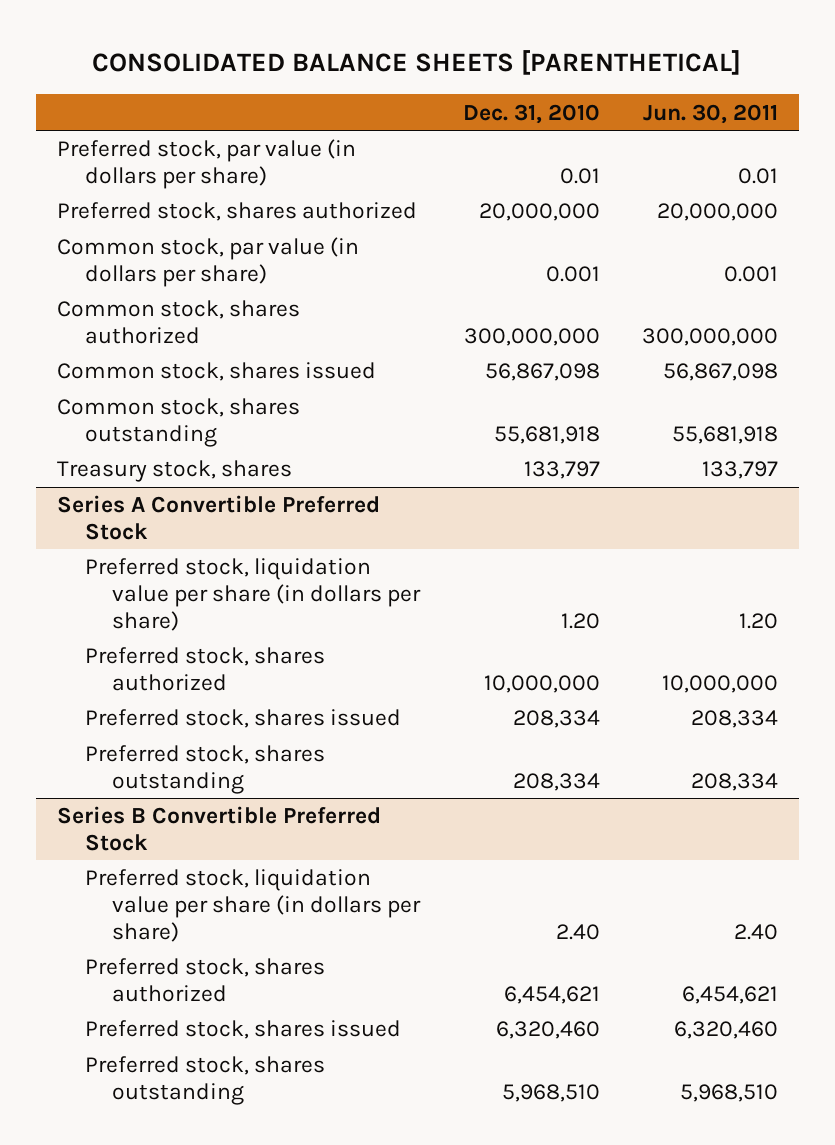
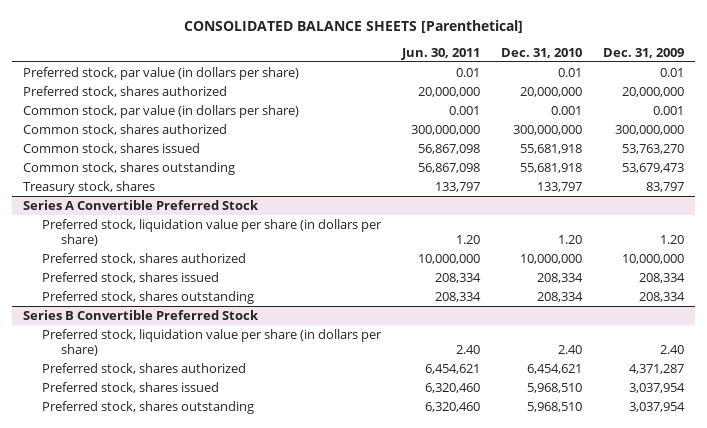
- CONSOLIDATED BALANCE SHEETS [PARENTHETICAL]
+ CONSOLIDATED BALANCE SHEETS [Parenthetical]
- | Dec. 31, 2010 | Jun. 30, 2011
+ | Jun. 30, 2011 | Dec. 31, 2010 | Dec. 31, 2009
- Common stock, shares issued | 56,867,098 | 56,867,098
- Common stock, shares outstanding | 55,681,918 | 55,681,918
+ Common stock, shares issued | 56,867,098 | 55,681,918 | 53,763,270
+ Common stock, shares outstanding | 56,867,098 | 55,681,918 | 53,679,473
@ Series B Convertible Preferred Stock
- Preferred stock, shares issued | 6,320,460 | 6,320,460
- Preferred stock, shares outstanding | 5,968,510 | 5,968,510
+ Preferred stock, shares issued | 6,320,460 | 5,968,510 | 3,037,954
+ Preferred stock, shares outstanding | 6,320,460 | 5,968,510 | 3,037,954

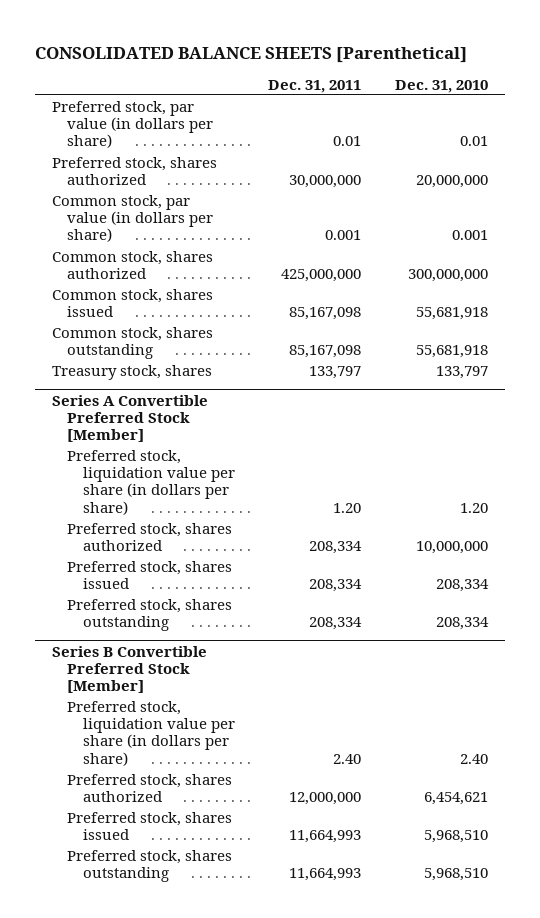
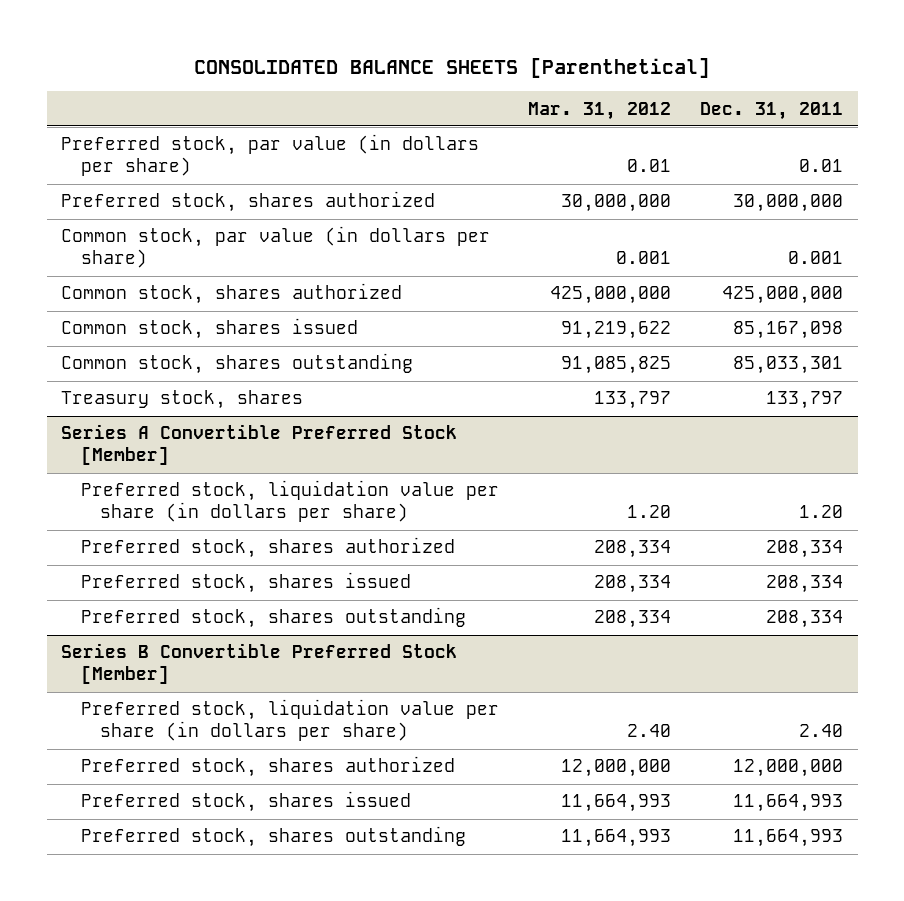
- | Dec. 31, 2011 | Dec. 31, 2010
+ | Mar. 31, 2012 | Dec. 31, 2011
- Common stock, shares outstanding | 85,167,098 | 55,681,918
+ Common stock, shares outstanding | 91,085,825 | 85,033,301

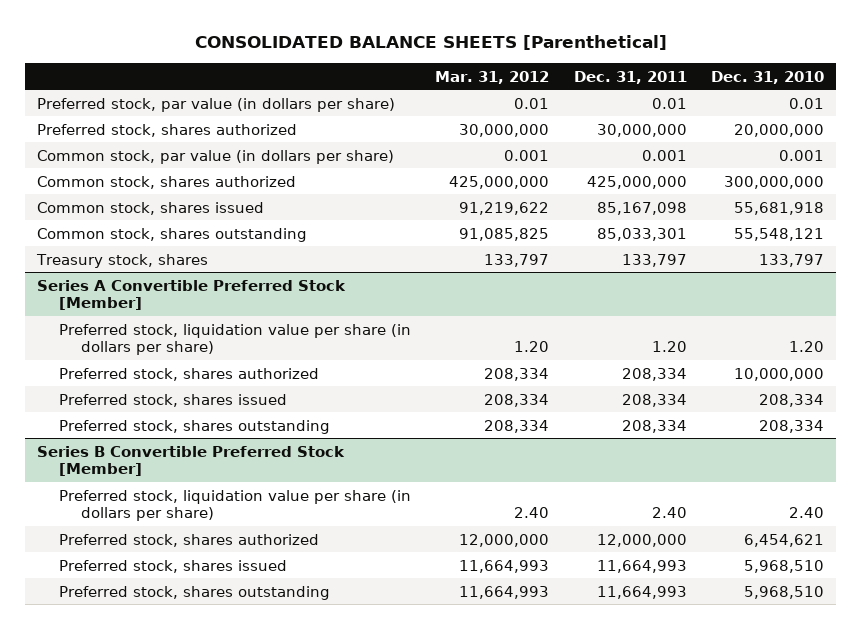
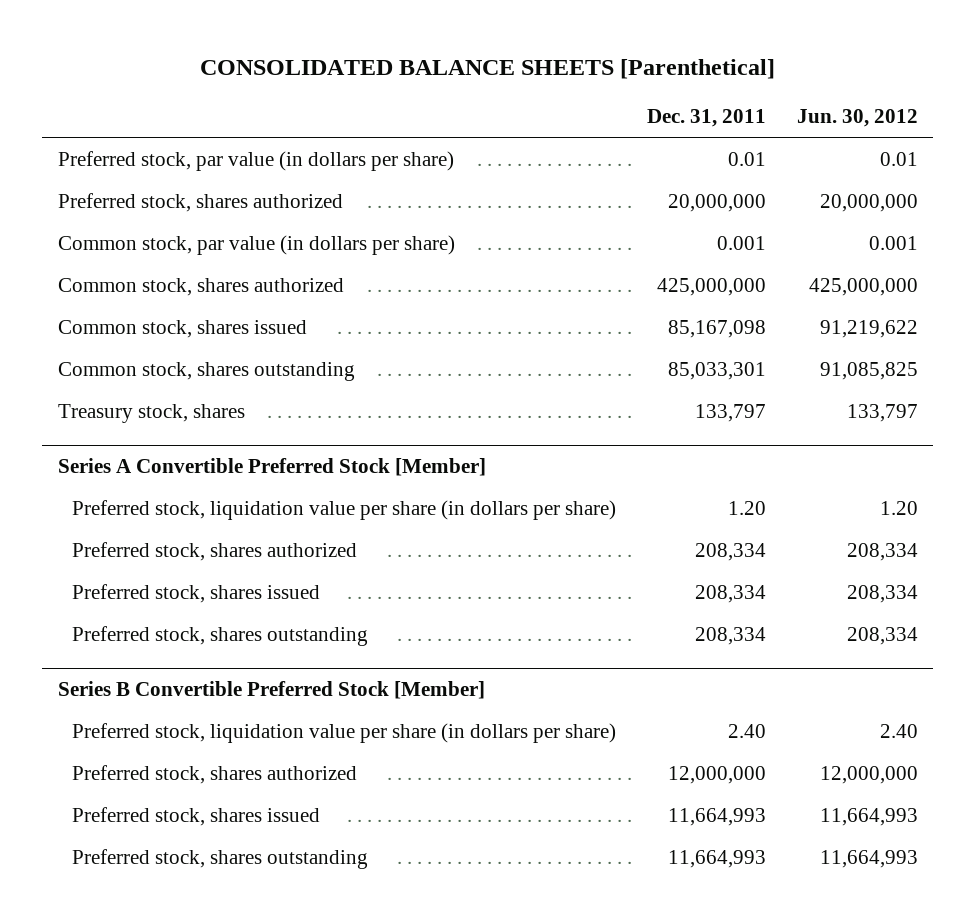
- | Mar. 31, 2012 | Dec. 31, 2011 | Dec. 31, 2010
+ | Dec. 31, 2011 | Jun. 30, 2012
- Preferred stock, shares authorized | 30,000,000 | 30,000,000 | 20,000,000
+ Preferred stock, shares authorized | 20,000,000 | 20,000,000

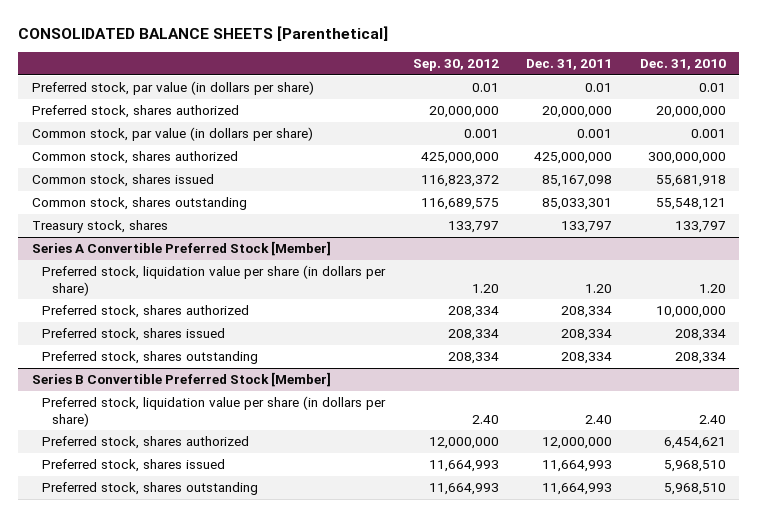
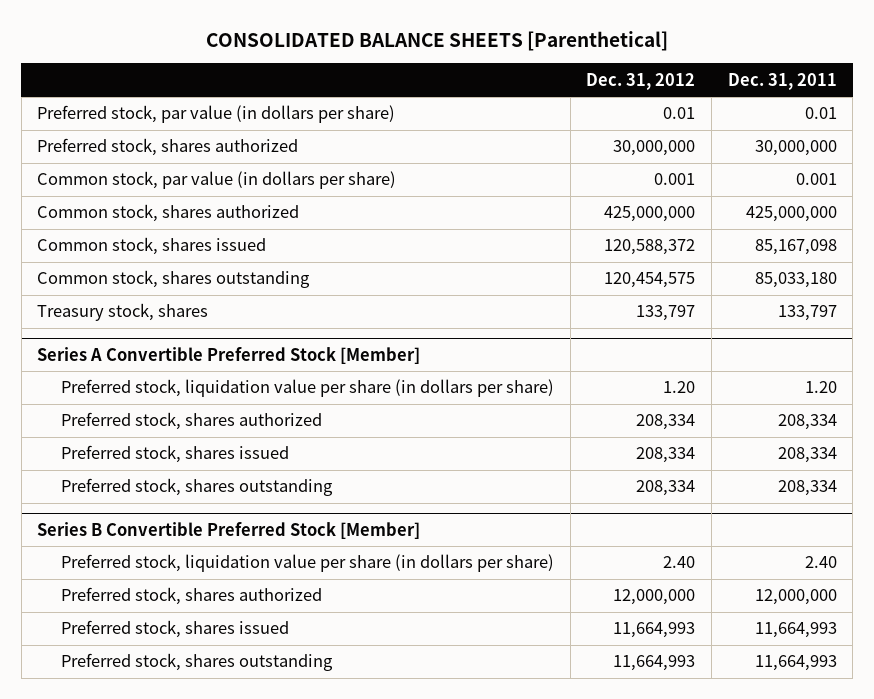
- | Sep. 30, 2012 | Dec. 31, 2011 | Dec. 31, 2010
+ | Dec. 31, 2012 | Dec. 31, 2011
- Preferred stock, shares authorized | 20,000,000 | 20,000,000 | 20,000,000
+ Preferred stock, shares authorized | 30,000,000 | 30,000,000
- Common stock, shares outstanding | 116,689,575 | 85,033,301 | 55,548,121
+ Common stock, shares outstanding | 120,454,575 | 85,033,180

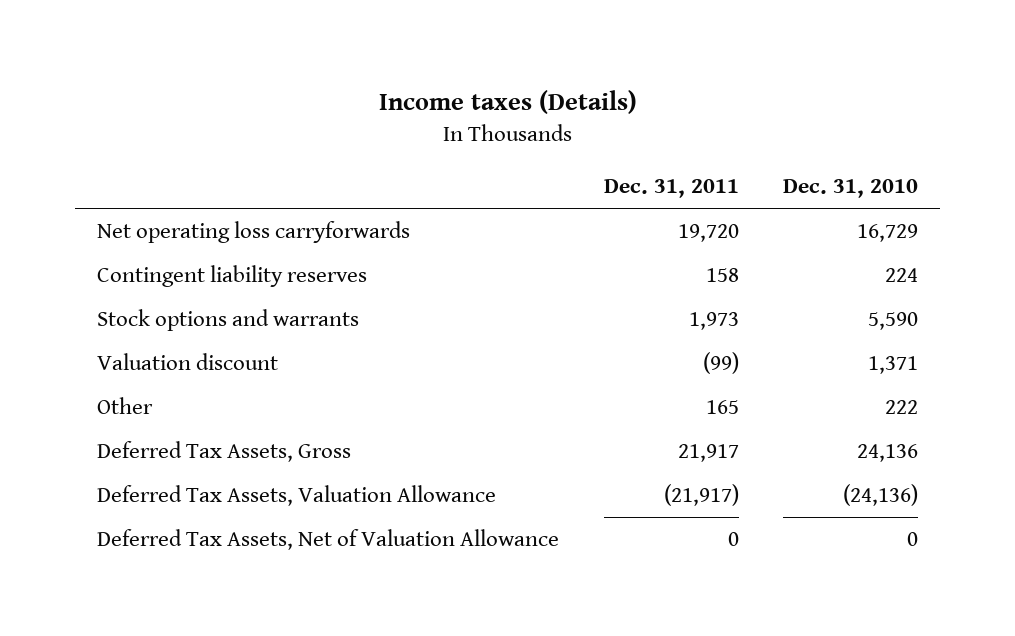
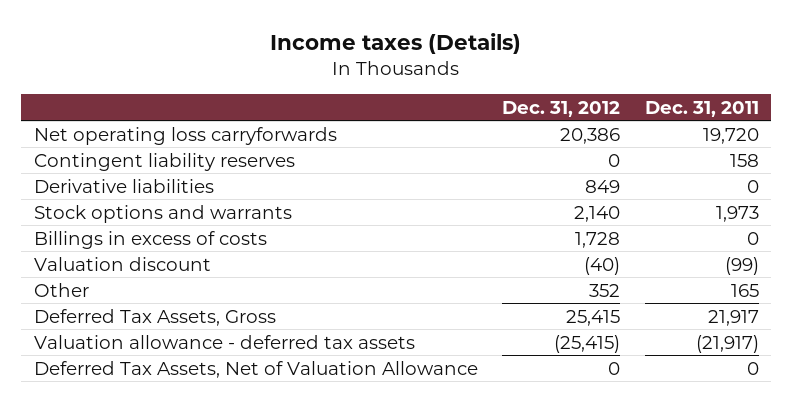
- | Dec. 31, 2011 | Dec. 31, 2010
+ | Dec. 31, 2012 | Dec. 31, 2011
+ Derivative liabilities | 849 | 0
+ Billings in excess of costs | 1,728 | 0
- Deferred Tax Assets, Valuation Allowance | (21,917) | (24,136)
+ Valuation allowance - deferred tax assets | (25,415) | (21,917)

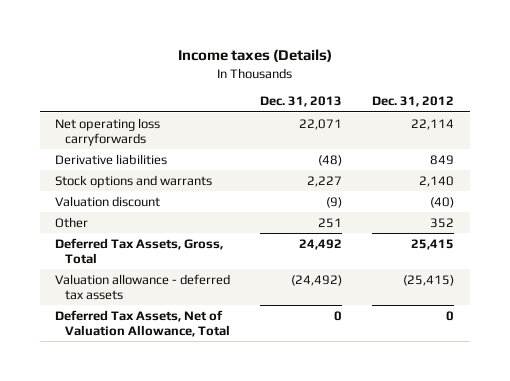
- | Dec. 31, 2012 | Dec. 31, 2011
+ | Dec. 31, 2013 | Dec. 31, 2012
- Net operating loss carryforwards | 20,386 | 19,720
- Contingent liability reserves | 0 | 158
+ Net operating loss carryforwards | 22,071 | 22,114
- Billings in excess of costs | 1,728 | 0
- Deferred Tax Assets, Gross | 25,415 | 21,917
+ Deferred Tax Assets, Gross, Total | 24,492 | 25,415
- Deferred Tax Assets, Net of Valuation Allowance | 0 | 0
+ Deferred Tax Assets, Net of Valuation Allowance, Total | 0 | 0

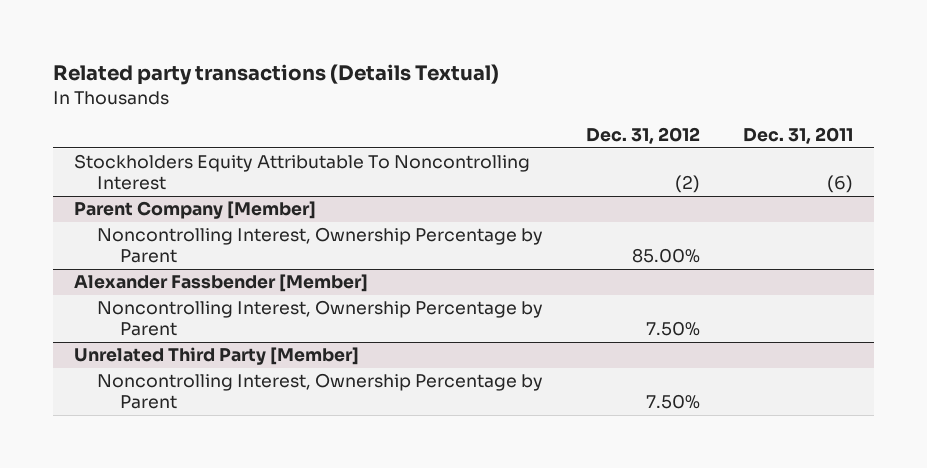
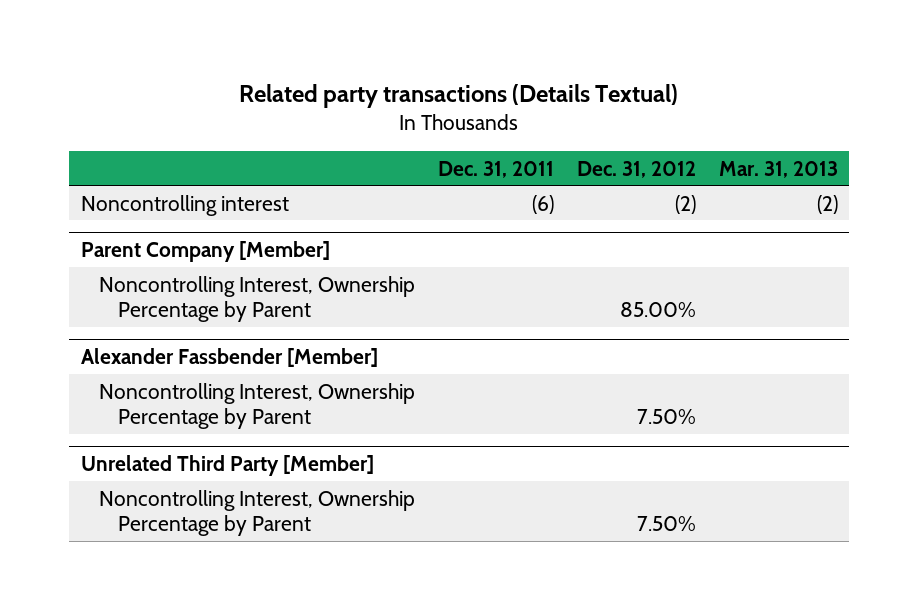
- | Dec. 31, 2012 | Dec. 31, 2011
+ | Dec. 31, 2011 | Dec. 31, 2012 | Mar. 31, 2013
- Stockholders Equity Attributable To Noncontrolling Interest | (2) | (6)
+ Noncontrolling interest | (6) | (2) | (2)

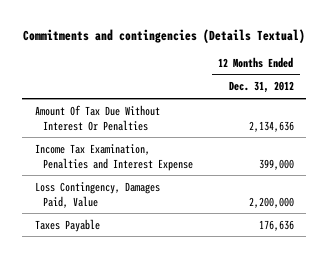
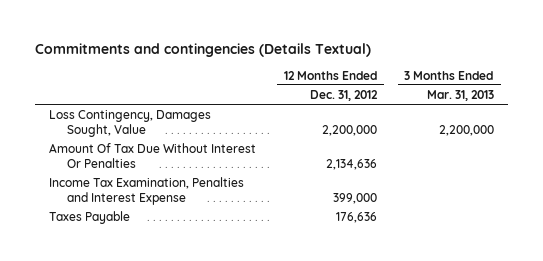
- | 12 Months Ended Dec. 31, 2012
+ | 12 Months Ended Dec. 31, 2012 | 3 Months Ended Mar. 31, 2013
+ Loss Contingency, Damages Sought, Value | 2,200,000 | 2,200,000
- Loss Contingency, Damages Paid, Value | 2,200,000

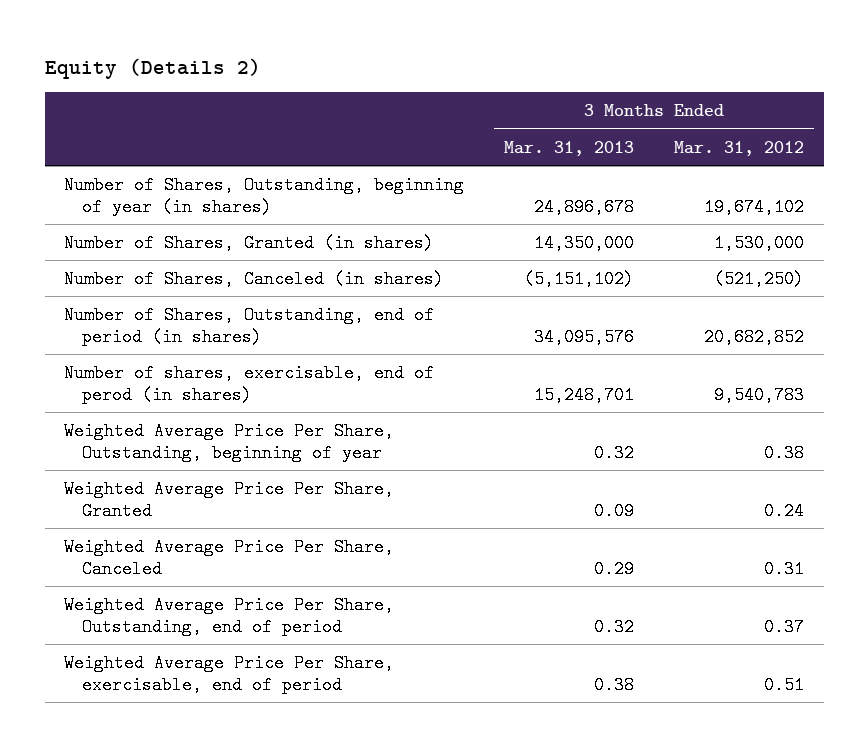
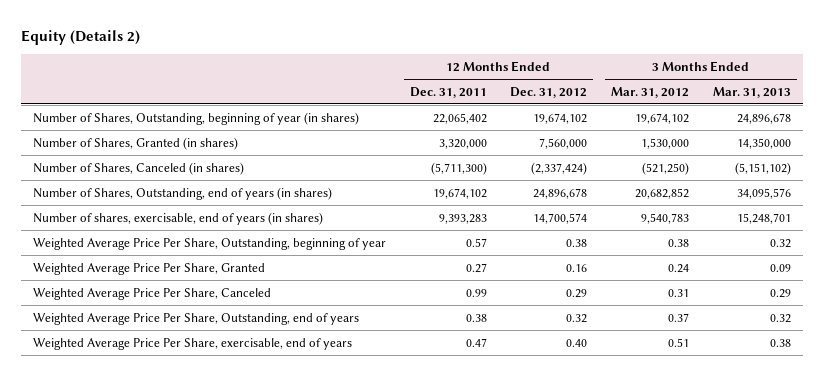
- | 3 Months Ended Mar. 31, 2013 | 3 Months Ended Mar. 31, 2012
+ | 12 Months Ended Dec. 31, 2011 | 12 Months Ended Dec. 31, 2012 | 3 Months Ended Mar. 31, 2012 | 3 Months Ended Mar. 31, 2013
- Number of Shares, Outstanding, end of period (in shares) | 34,095,576 | 20,682,852
- Number of shares, exercisable, end of perod (in shares) | 15,248,701 | 9,540,783
+ Number of Shares, Outstanding, end of years (in shares) | 19,674,102 | 24,896,678 | 20,682,852 | 34,095,576
+ Number of shares, exercisable, end of years (in shares) | 9,393,283 | 14,700,574 | 9,540,783 | 15,248,701
- Weighted Average Price Per Share, Outstanding, end of period | 0.32 | 0.37
- Weighted Average Price Per Share, exercisable, end of period | 0.38 | 0.51
+ Weighted Average Price Per Share, Outstanding, end of years | 0.38 | 0.32 | 0.37 | 0.32
+ Weighted Average Price Per Share, exercisable, end of years | 0.47 | 0.40 | 0.51 | 0.38

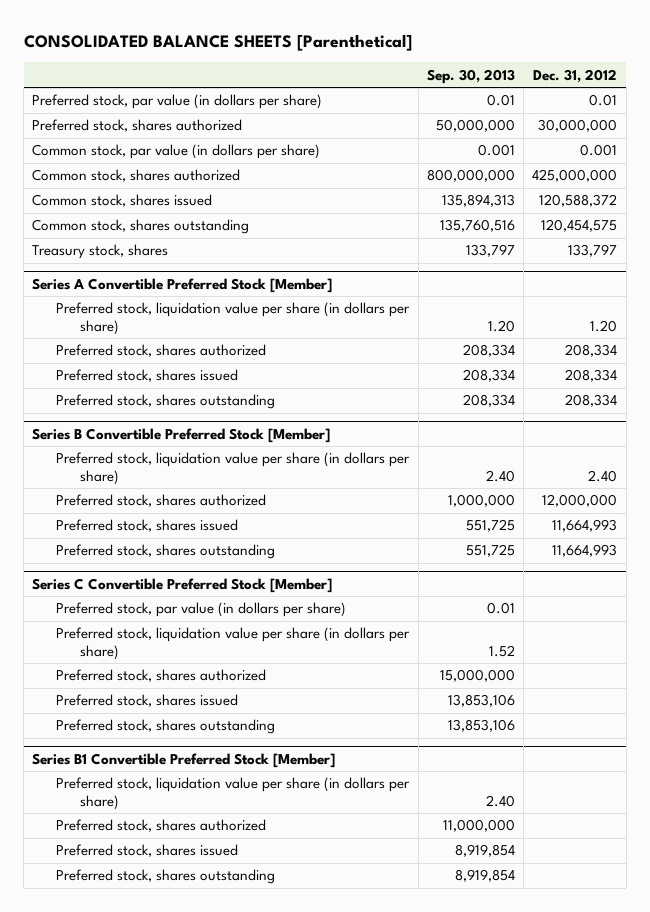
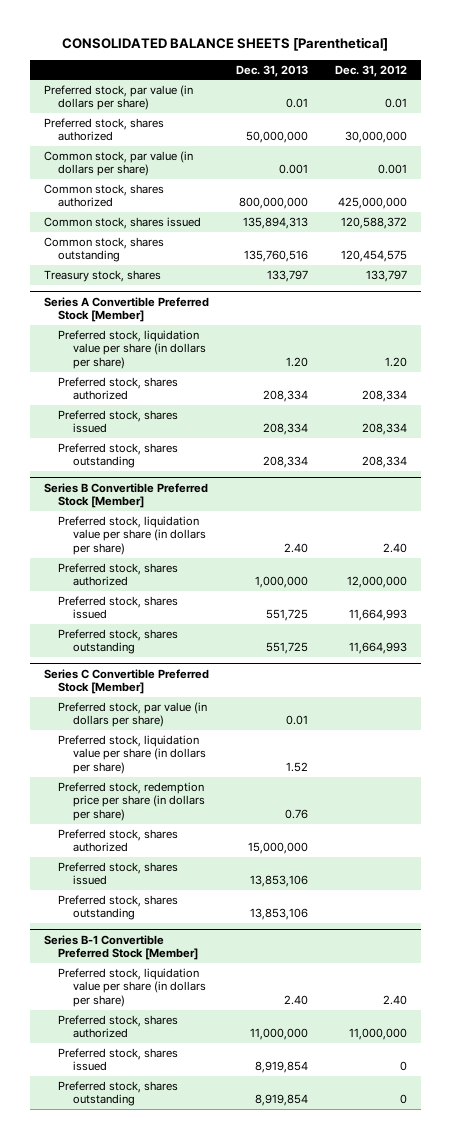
- | Sep. 30, 2013 | Dec. 31, 2012
+ | Dec. 31, 2013 | Dec. 31, 2012
@ Series C Convertible Preferred Stock [Member]
- Preferred stock, shares authorized | 15,000,000 |
- Preferred stock, shares issued | 13,853,106 |
- Preferred stock, shares outstanding | 13,853,106 |
- Series B1 Convertible Preferred Stock [Member]
- Preferred stock, liquidation value per share (in dollars per share) | 2.40 |
@ Series C Convertible Preferred Stock [Member]
+ Preferred stock, redemption price per share (in dollars per share) | 0.76 |
+ Series B-1 Convertible Preferred Stock [Member]
+ Preferred stock, liquidation value per share (in dollars per share) | 2.40 | 2.40
+ Preferred stock, shares authorized | 11,000,000 | 11,000,000
+ Preferred stock, shares issued | 8,919,854 | 0
+ Preferred stock, shares outstanding | 8,919,854 | 0

